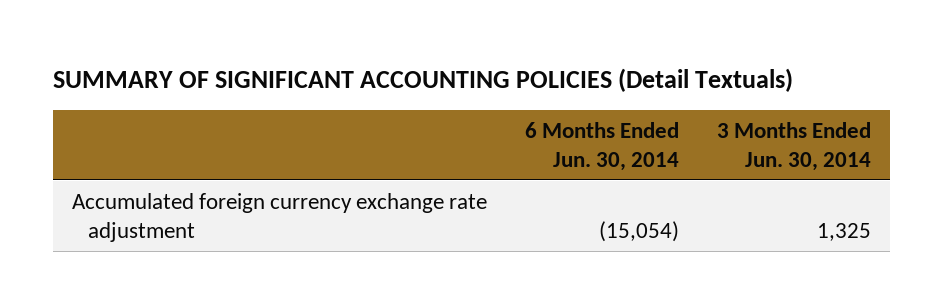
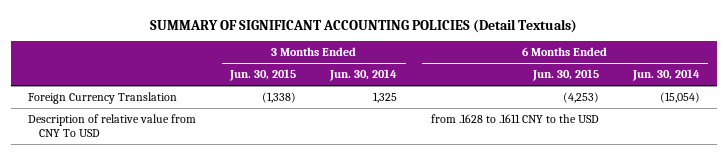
- | 6 Months Ended Jun. 30, 2014 | 3 Months Ended Jun. 30, 2014
+ | 3 Months Ended Jun. 30, 2015 | 3 Months Ended Jun. 30, 2014 | 6 Months Ended Jun. 30, 2015 | 6 Months Ended Jun. 30, 2014
- Accumulated foreign currency exchange rate adjustment | (15,054) | 1,325
+ Foreign Currency Translation | (1,338) | 1,325 | (4,253) | (15,054)
+ Description of relative value from CNY To USD | | | from .1628 to .1611 CNY to the USD |

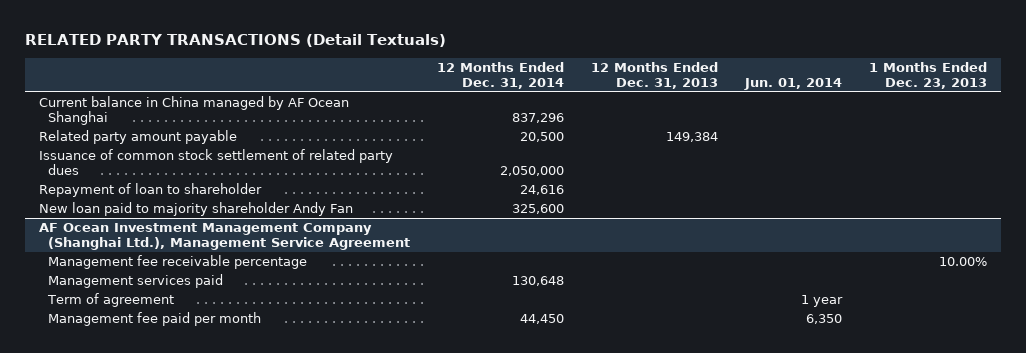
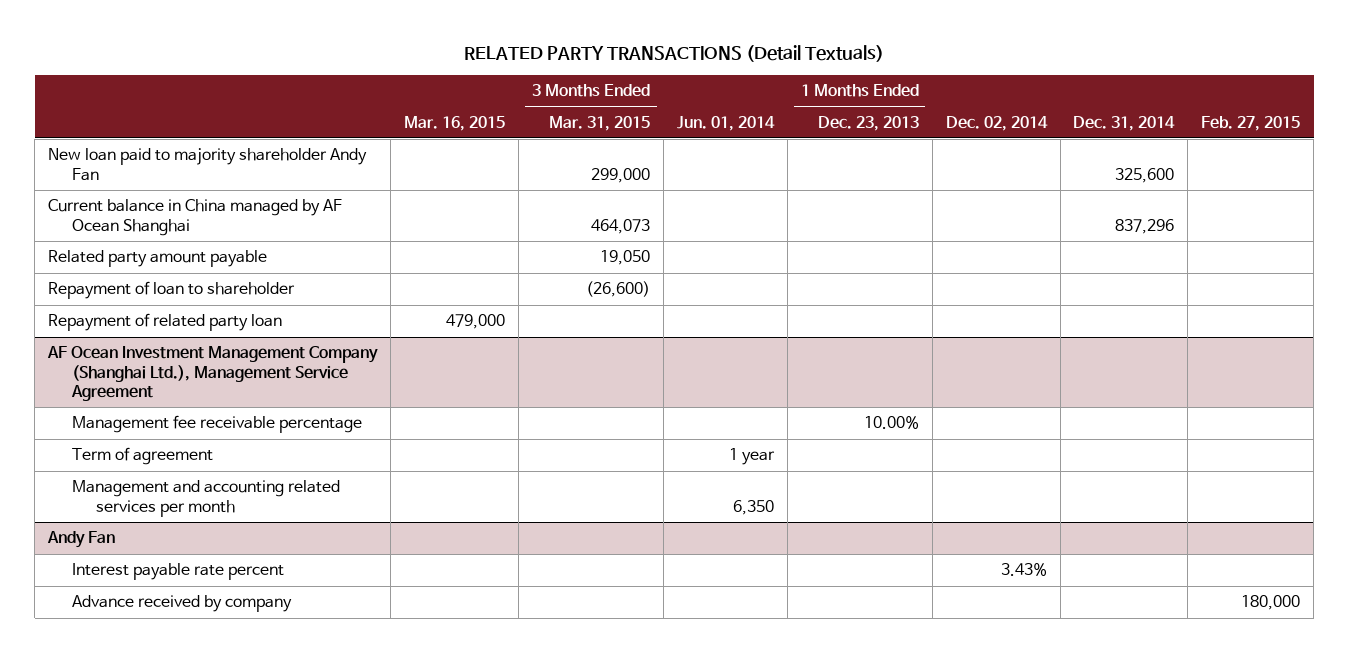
- | 12 Months Ended Dec. 31, 2014 | 12 Months Ended Dec. 31, 2013 | Jun. 01, 2014 | 1 Months Ended Dec. 23, 2013
+ | Mar. 16, 2015 | 3 Months Ended Mar. 31, 2015 | Jun. 01, 2014 | 1 Months Ended Dec. 23, 2013 | Dec. 02, 2014 | Dec. 31, 2014 | Feb. 27, 2015
moved up: New loan paid to majority shareholder Andy Fan | | 299,000 | | | | 325,600 |
- Issuance of common stock settlement of related party dues | 2,050,000 | | |
+ Repayment of related party loan | 479,000 | | | | | |
@ AF Ocean Investment Management Company (Shanghai Ltd.), Management Service Agreement
- Management services paid | 130,648 | | |
- Management fee paid per month | 44,450 | | 6,350 |
+ Management and accounting related services per month | | | 6,350 | | | |
+ Andy Fan
+ Interest payable rate percent | | | | | 3.43% | |
+ Advance received by company | | | | | | | 180,000

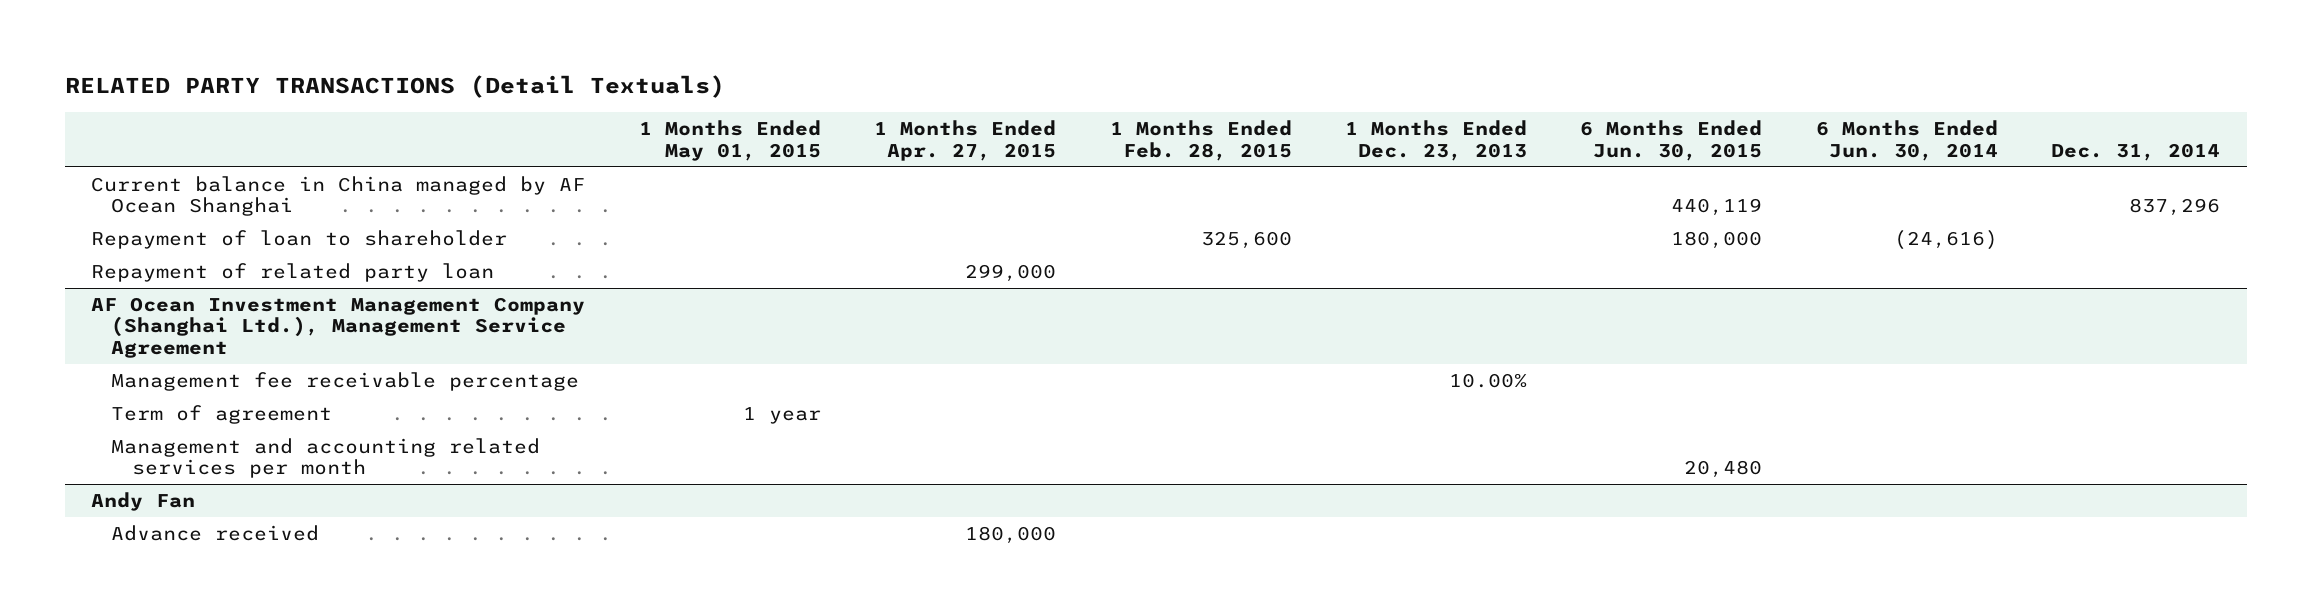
- | Mar. 16, 2015 | 3 Months Ended Mar. 31, 2015 | Jun. 01, 2014 | 1 Months Ended Dec. 23, 2013 | Dec. 02, 2014 | Dec. 31, 2014 | Feb. 27, 2015
+ | 1 Months Ended May 01, 2015 | 1 Months Ended Apr. 27, 2015 | 1 Months Ended Feb. 28, 2015 | 1 Months Ended Dec. 23, 2013 | 6 Months Ended Jun. 30, 2015 | 6 Months Ended Jun. 30, 2014 | Dec. 31, 2014
- New loan paid to majority shareholder Andy Fan | | 299,000 | | | | 325,600 |
- Related party amount payable | | 19,050 | | | | |
@ Andy Fan
- Interest payable rate percent | | | | | 3.43% | |
- Advance received by company | | | | | | | 180,000
+ Advance received | | 180,000 | | | | |

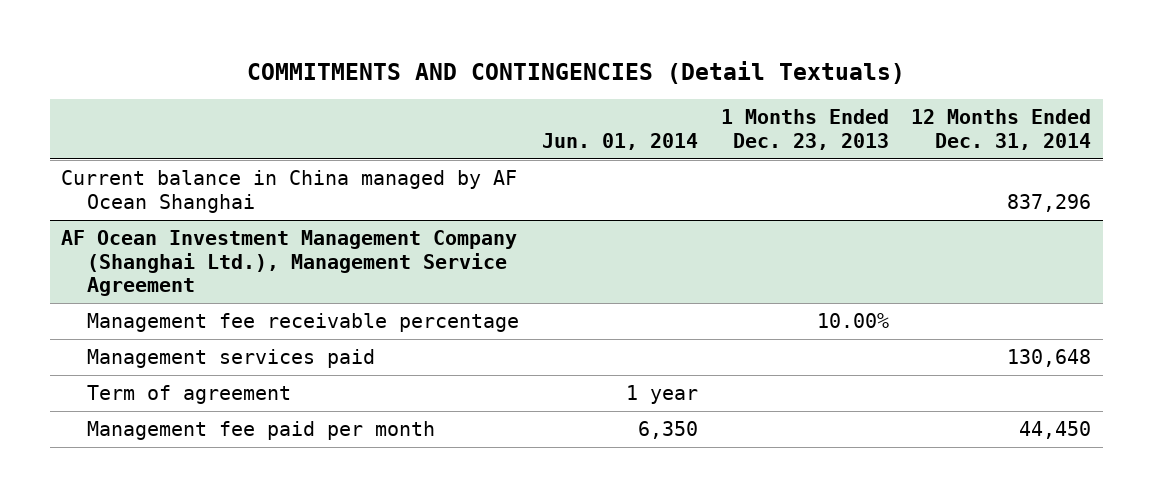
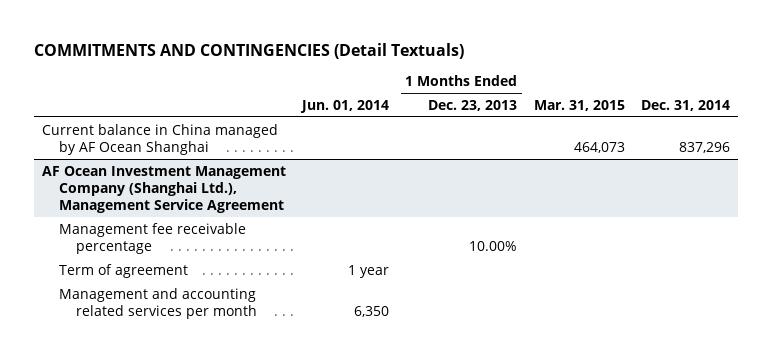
- | Jun. 01, 2014 | 1 Months Ended Dec. 23, 2013 | 12 Months Ended Dec. 31, 2014
+ | Jun. 01, 2014 | 1 Months Ended Dec. 23, 2013 | Mar. 31, 2015 | Dec. 31, 2014
@ AF Ocean Investment Management Company (Shanghai Ltd.), Management Service Agreement
- Management services paid | | | 130,648
- Management fee paid per month | 6,350 | | 44,450
+ Management and accounting related services per month | 6,350 | | |

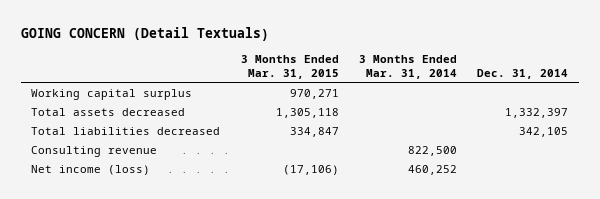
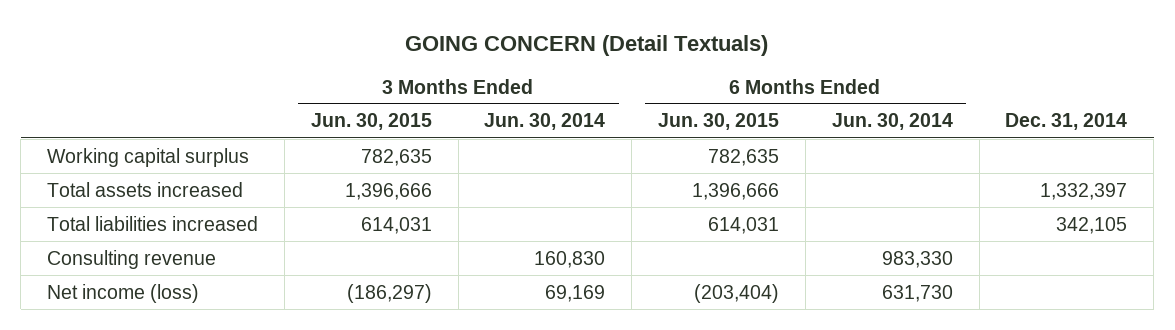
- | 3 Months Ended Mar. 31, 2015 | 3 Months Ended Mar. 31, 2014 | Dec. 31, 2014
+ | 3 Months Ended Jun. 30, 2015 | 3 Months Ended Jun. 30, 2014 | 6 Months Ended Jun. 30, 2015 | 6 Months Ended Jun. 30, 2014 | Dec. 31, 2014
- Total assets decreased | 1,305,118 | | 1,332,397
- Total liabilities decreased | 334,847 | | 342,105
+ Total assets increased | 1,396,666 | | 1,396,666 | | 1,332,397
+ Total liabilities increased | 614,031 | | 614,031 | | 342,105

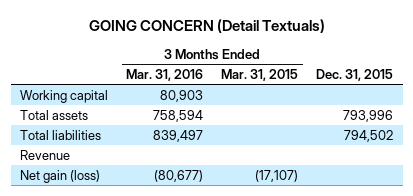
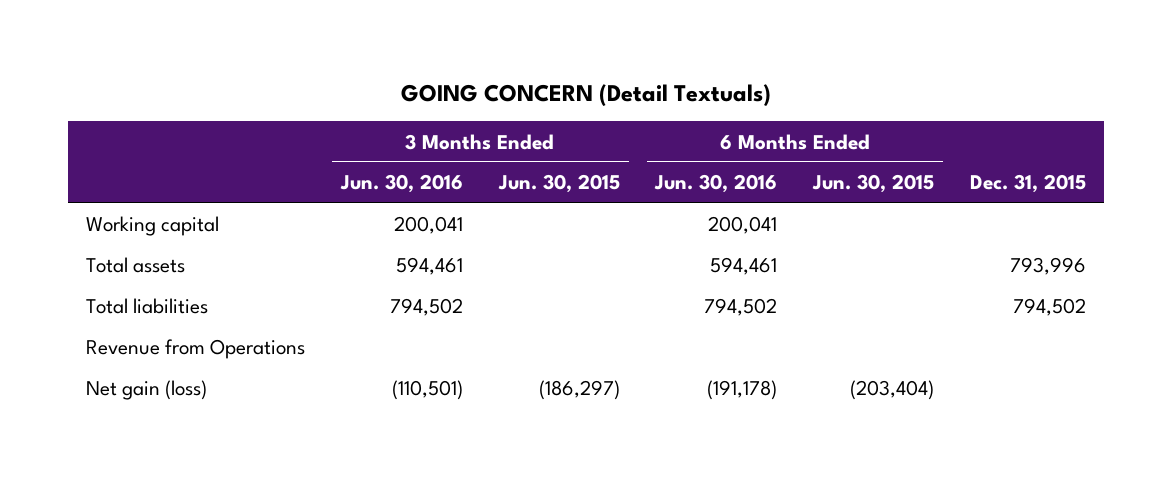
- | 3 Months Ended Mar. 31, 2016 | 3 Months Ended Mar. 31, 2015 | Dec. 31, 2015
+ | 3 Months Ended Jun. 30, 2016 | 3 Months Ended Jun. 30, 2015 | 6 Months Ended Jun. 30, 2016 | 6 Months Ended Jun. 30, 2015 | Dec. 31, 2015
- Revenue
+ Revenue from Operations

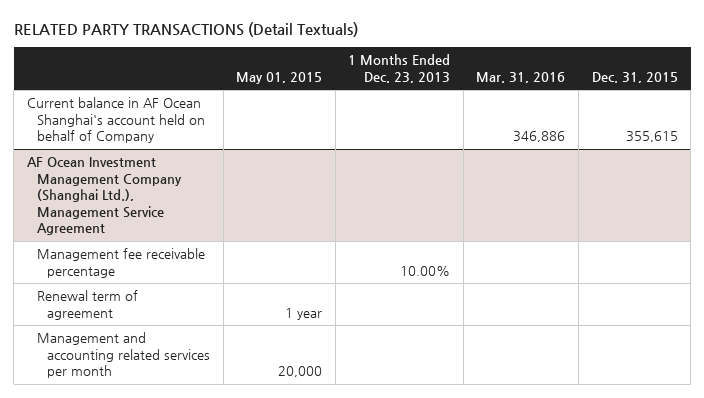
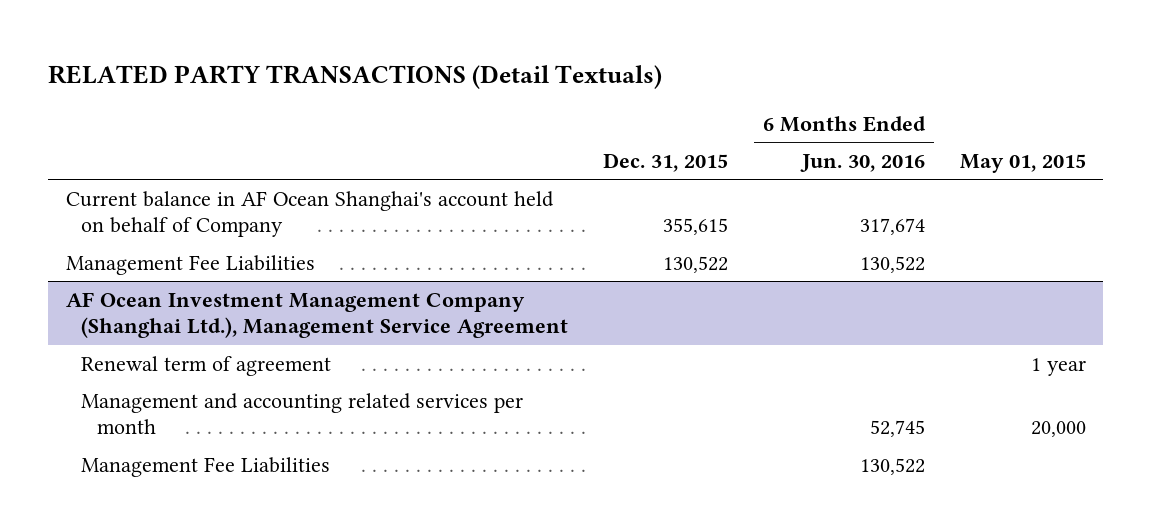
- | May 01, 2015 | 1 Months Ended Dec. 23, 2013 | Mar. 31, 2016 | Dec. 31, 2015
+ | Dec. 31, 2015 | 6 Months Ended Jun. 30, 2016 | May 01, 2015
+ Management Fee Liabilities | 130,522 | 130,522 |
@ AF Ocean Investment Management Company (Shanghai Ltd.), Management Service Agreement
- Management fee receivable percentage | | 10.00% | |
+ Management Fee Liabilities | | 130,522 |

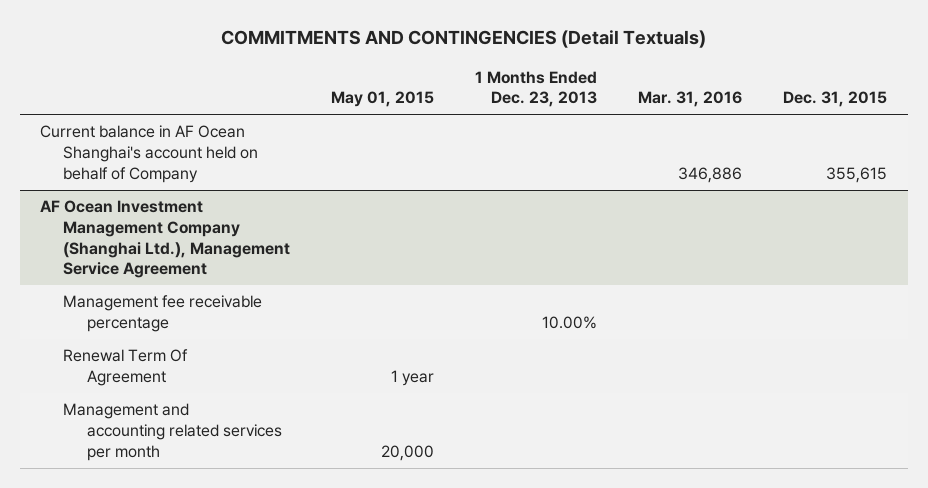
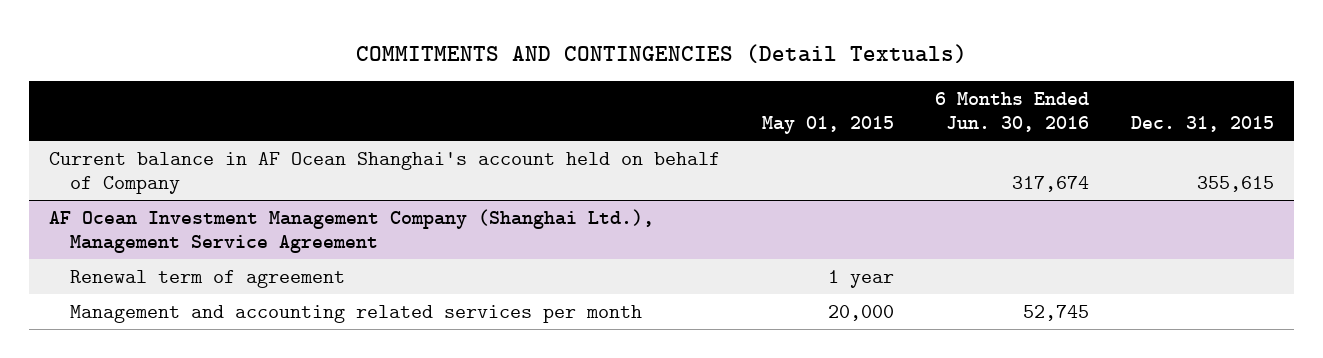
- | May 01, 2015 | 1 Months Ended Dec. 23, 2013 | Mar. 31, 2016 | Dec. 31, 2015
+ | May 01, 2015 | 6 Months Ended Jun. 30, 2016 | Dec. 31, 2015
@ AF Ocean Investment Management Company (Shanghai Ltd.), Management Service Agreement
- Management fee receivable percentage | | 10.00% | |
- Renewal Term Of Agreement | 1 year | | |
+ Renewal term of agreement | 1 year | |

